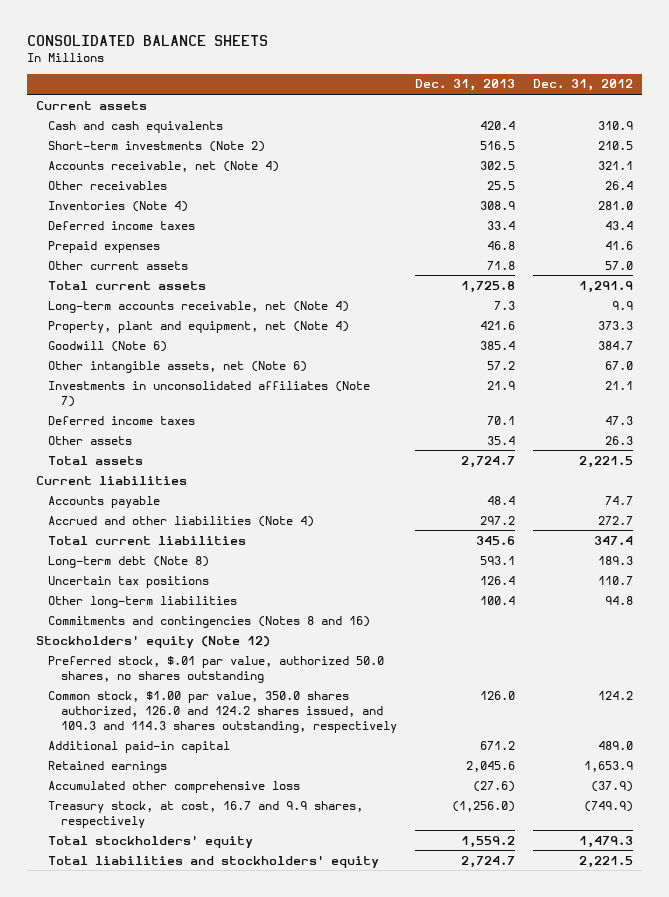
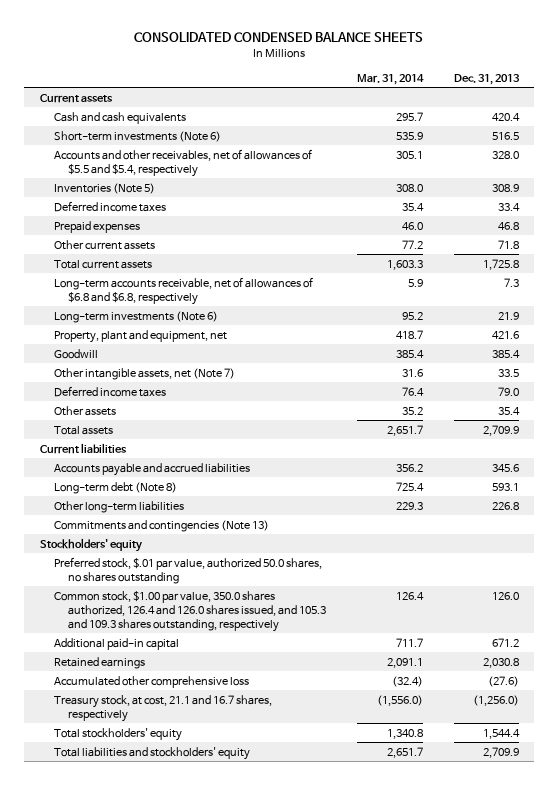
- CONSOLIDATED BALANCE SHEETS
+ CONSOLIDATED CONDENSED BALANCE SHEETS
- | Dec. 31, 2013 | Dec. 31, 2012
+ | Mar. 31, 2014 | Dec. 31, 2013
- Short-term investments (Note 2) | 516.5 | 210.5
- Accounts receivable, net (Note 4) | 302.5 | 321.1
- Other receivables | 25.5 | 26.4
- Inventories (Note 4) | 308.9 | 281.0
+ Short-term investments (Note 6) | 535.9 | 516.5
+ Accounts and other receivables, net of allowances of $5.5 and $5.4, respectively | 305.1 | 328.0
+ Inventories (Note 5) | 308.0 | 308.9
- Long-term accounts receivable, net (Note 4) | 7.3 | 9.9
- Property, plant and equipment, net (Note 4) | 421.6 | 373.3
- Goodwill (Note 6) | 385.4 | 384.7
- Other intangible assets, net (Note 6) | 57.2 | 67.0
- Investments in unconsolidated affiliates (Note 7) | 21.9 | 21.1
- Deferred income taxes | 70.1 | 47.3
+ Long-term accounts receivable, net of allowances of $6.8 and $6.8, respectively | 5.9 | 7.3
+ Long-term investments (Note 6) | 95.2 | 21.9
+ Property, plant and equipment, net | 418.7 | 421.6
+ Goodwill | 385.4 | 385.4
+ Other intangible assets, net (Note 7) | 31.6 | 33.5
+ Deferred income taxes | 76.4 | 79.0
- Total assets | 2,724.7 | 2,221.5
+ Total assets | 2,651.7 | 2,709.9
- Accounts payable | 48.4 | 74.7
- Accrued and other liabilities (Note 4) | 297.2 | 272.7
- Total current liabilities | 345.6 | 347.4
+ Accounts payable and accrued liabilities | 356.2 | 345.6
- Uncertain tax positions | 126.4 | 110.7
- Other long-term liabilities | 100.4 | 94.8
- Commitments and contingencies (Notes 8 and 16)
- Stockholders' equity (Note 12)
+ Other long-term liabilities | 229.3 | 226.8
+ Commitments and contingencies (Note 13)
+ Stockholders' equity
- Common stock, $1.00 par value, 350.0 shares authorized, 126.0 and 124.2 shares issued, and 109.3 and 114.3 shares outstanding, respectively | 126.0 | 124.2
+ Common stock, $1.00 par value, 350.0 shares authorized, 126.4 and 126.0 shares issued, and 105.3 and 109.3 shares outstanding, respectively | 126.4 | 126.0
- Retained earnings | 2,045.6 | 1,653.9
+ Retained earnings | 2,091.1 | 2,030.8
- Treasury stock, at cost, 16.7 and 9.9 shares, respectively | (1,256.0) | (749.9)
- Total stockholders' equity | 1,559.2 | 1,479.3
- Total liabilities and stockholders' equity | 2,724.7 | 2,221.5
+ Treasury stock, at cost, 21.1 and 16.7 shares, respectively | (1,556.0) | (1,256.0)
+ Total stockholders' equity | 1,340.8 | 1,544.4
+ Total liabilities and stockholders' equity | 2,651.7 | 2,709.9

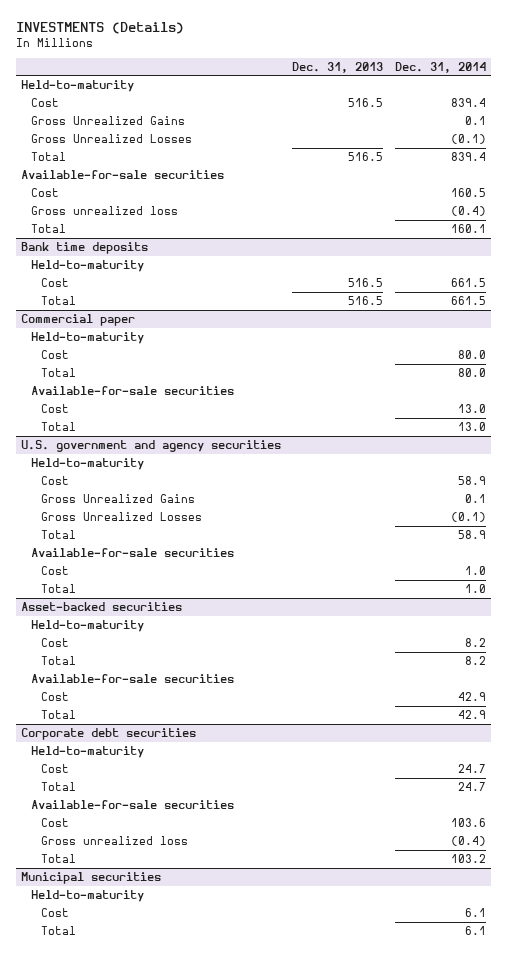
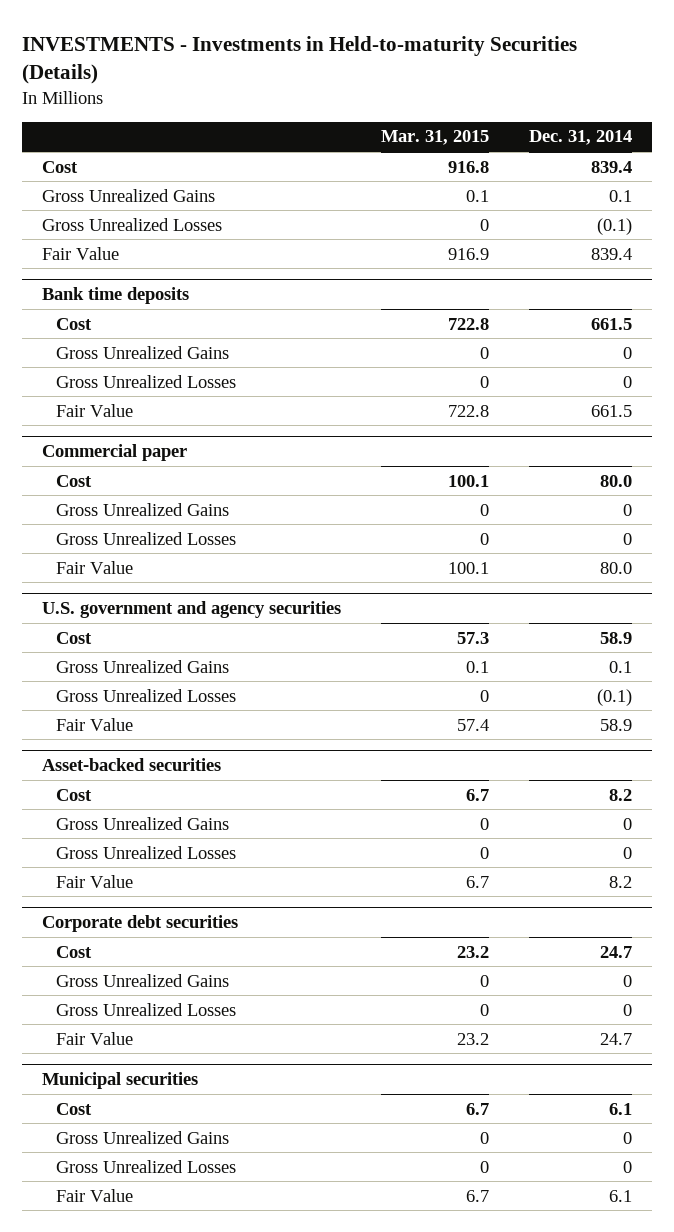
- INVESTMENTS (Details)
+ INVESTMENTS - Investments in Held-to-maturity Securities (Details)
- | Dec. 31, 2013 | Dec. 31, 2014
+ | Mar. 31, 2015 | Dec. 31, 2014
- Held-to-maturity
- Total | 516.5 | 839.4
- Available-for-sale securities
- Cost | | 160.5
- Gross unrealized loss | | (0.4)
- Total | | 160.1
+ Fair Value | 916.9 | 839.4
@ Bank time deposits
- Held-to-maturity
- Total | 516.5 | 661.5
+ Gross Unrealized Gains | 0 | 0
+ Gross Unrealized Losses | 0 | 0
+ Fair Value | 722.8 | 661.5
@ Commercial paper
- Held-to-maturity
- Total | | 80.0
- Available-for-sale securities
- Cost | | 13.0
- Total | | 13.0
+ Gross Unrealized Gains | 0 | 0
+ Gross Unrealized Losses | 0 | 0
+ Fair Value | 100.1 | 80.0
@ U.S. government and agency securities
- Held-to-maturity
- Total | | 58.9
- Available-for-sale securities
- Cost | | 1.0
- Total | | 1.0
+ Fair Value | 57.4 | 58.9
@ Asset-backed securities
- Held-to-maturity
- Total | | 8.2
- Available-for-sale securities
- Cost | | 42.9
- Total | | 42.9
+ Gross Unrealized Gains | 0 | 0
+ Gross Unrealized Losses | 0 | 0
+ Fair Value | 6.7 | 8.2
@ Corporate debt securities
- Held-to-maturity
- Total | | 24.7
- Available-for-sale securities
- Cost | | 103.6
- Gross unrealized loss | | (0.4)
- Total | | 103.2
+ Gross Unrealized Gains | 0 | 0
+ Gross Unrealized Losses | 0 | 0
+ Fair Value | 23.2 | 24.7
@ Municipal securities
- Held-to-maturity
- Total | | 6.1
+ Gross Unrealized Gains | 0 | 0
+ Gross Unrealized Losses | 0 | 0
+ Fair Value | 6.7 | 6.1

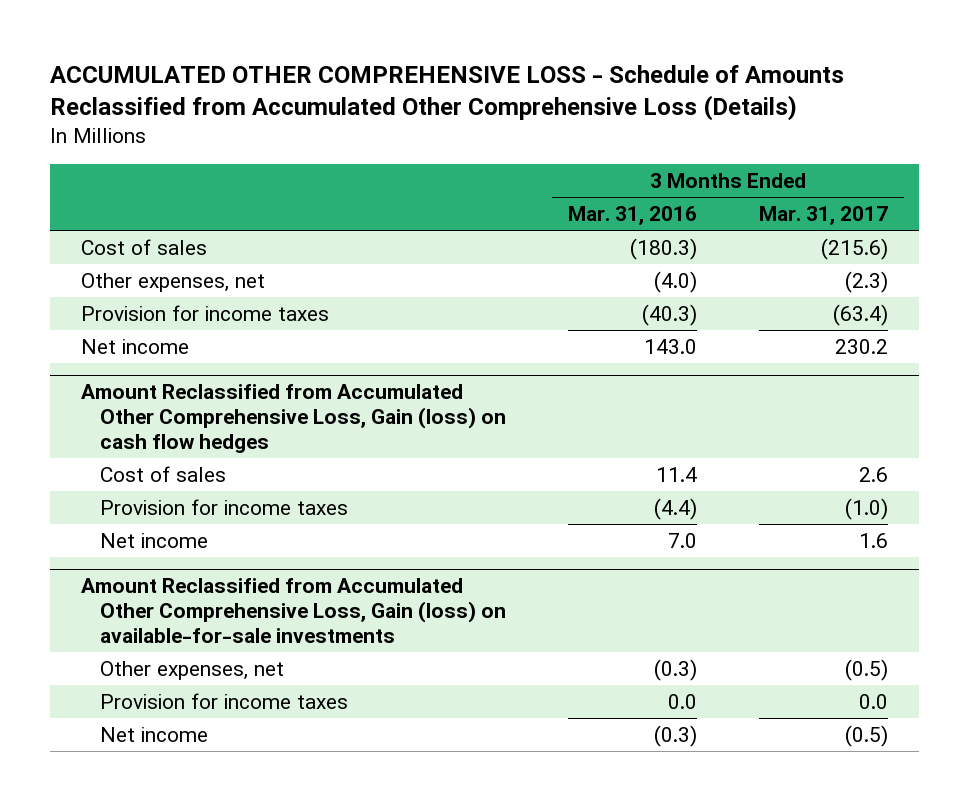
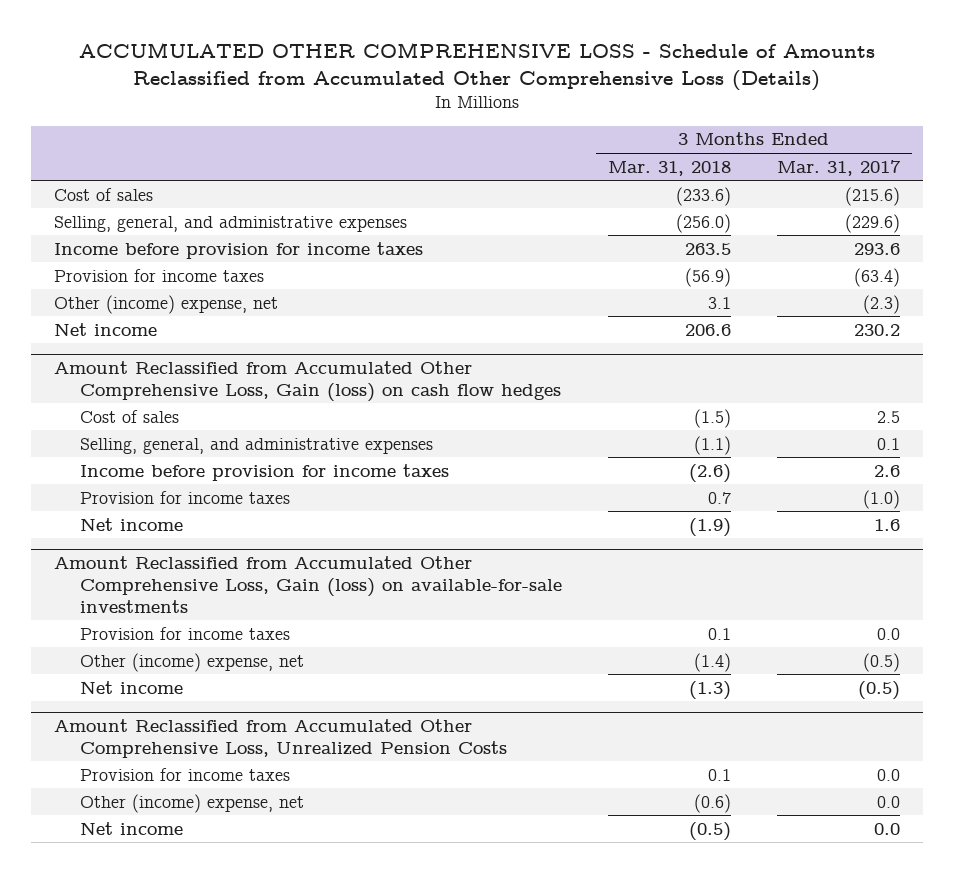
- | 3 Months Ended Mar. 31, 2016 | 3 Months Ended Mar. 31, 2017
+ | 3 Months Ended Mar. 31, 2018 | 3 Months Ended Mar. 31, 2017
- Other expenses, net | (4.0) | (2.3)
+ Selling, general, and administrative expenses | (256.0) | (229.6)
+ Income before provision for income taxes | 263.5 | 293.6
+ Other (income) expense, net | 3.1 | (2.3)
@ Amount Reclassified from Accumulated Other Comprehensive Loss, Gain (loss) on cash flow hedges
- Cost of sales | 11.4 | 2.6
+ Cost of sales | (1.5) | 2.5
+ Selling, general, and administrative expenses | (1.1) | 0.1
+ Income before provision for income taxes | (2.6) | 2.6
@ Amount Reclassified from Accumulated Other Comprehensive Loss, Gain (loss) on available-for-sale investments
- Other expenses, net | (0.3) | (0.5)
+ Other (income) expense, net | (1.4) | (0.5)
+ Amount Reclassified from Accumulated Other Comprehensive Loss, Unrealized Pension Costs
+ Provision for income taxes | 0.1 | 0.0
+ Other (income) expense, net | (0.6) | 0.0
+ Net income | (0.5) | 0.0

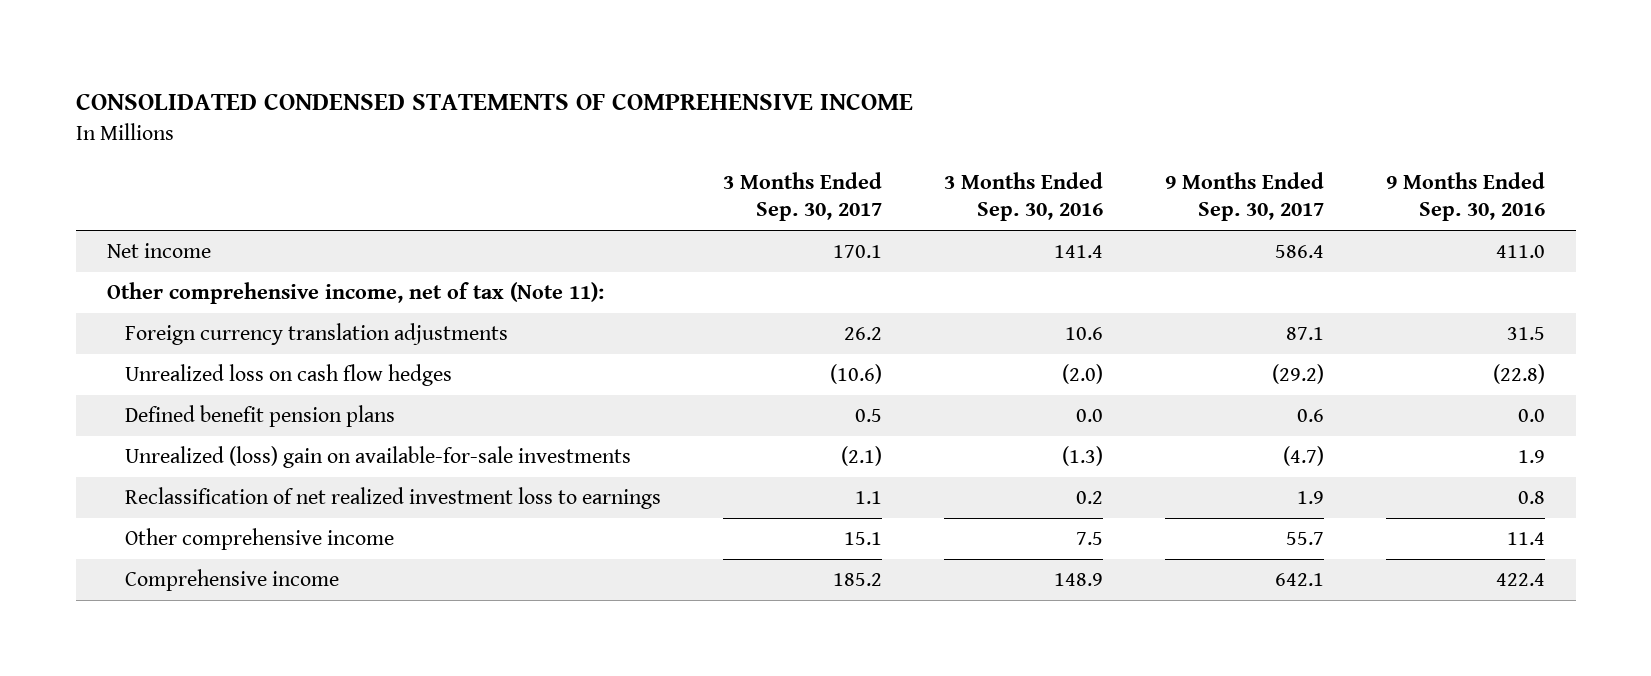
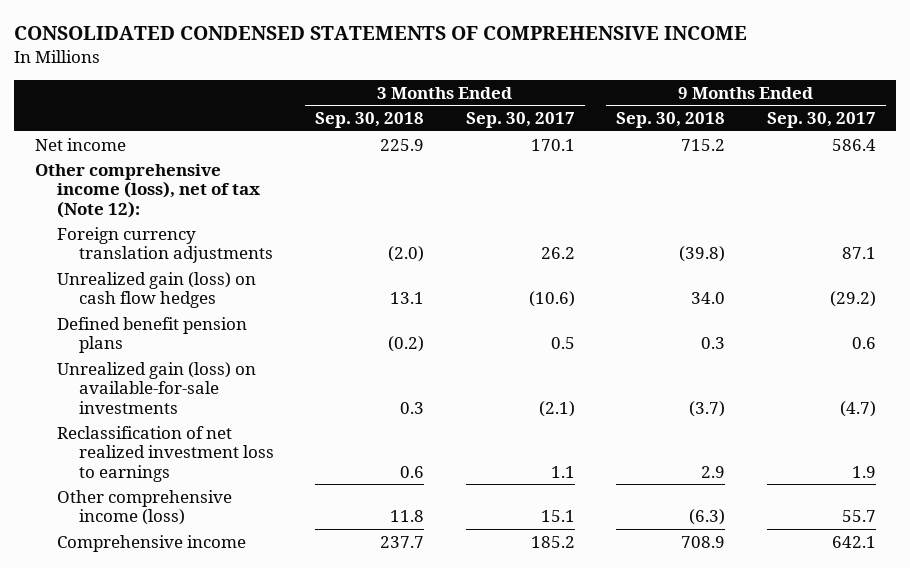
- | 3 Months Ended Sep. 30, 2017 | 3 Months Ended Sep. 30, 2016 | 9 Months Ended Sep. 30, 2017 | 9 Months Ended Sep. 30, 2016
+ | 3 Months Ended Sep. 30, 2018 | 3 Months Ended Sep. 30, 2017 | 9 Months Ended Sep. 30, 2018 | 9 Months Ended Sep. 30, 2017
- Other comprehensive income, net of tax (Note 11):
+ Other comprehensive income (loss), net of tax (Note 12):
- Unrealized loss on cash flow hedges | (10.6) | (2.0) | (29.2) | (22.8)
+ Unrealized gain (loss) on cash flow hedges | 13.1 | (10.6) | 34.0 | (29.2)
- Unrealized (loss) gain on available-for-sale investments | (2.1) | (1.3) | (4.7) | 1.9
+ Unrealized gain (loss) on available-for-sale investments | 0.3 | (2.1) | (3.7) | (4.7)
- Other comprehensive income | 15.1 | 7.5 | 55.7 | 11.4
+ Other comprehensive income (loss) | 11.8 | 15.1 | (6.3) | 55.7

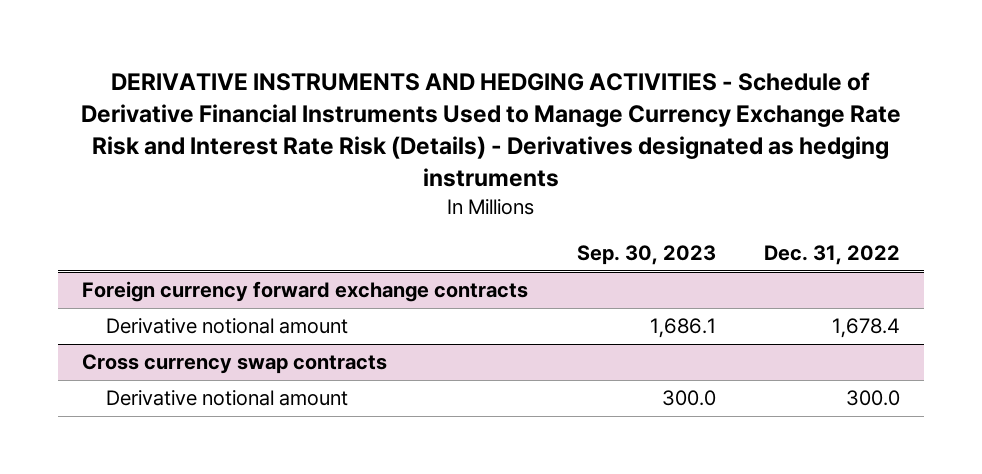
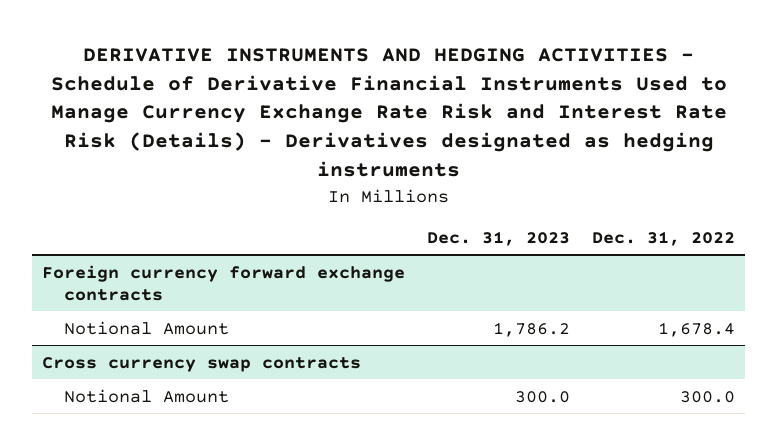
- | Sep. 30, 2023 | Dec. 31, 2022
+ | Dec. 31, 2023 | Dec. 31, 2022
@ Foreign currency forward exchange contracts
- Derivative notional amount | 1,686.1 | 1,678.4
+ Notional Amount | 1,786.2 | 1,678.4
@ Cross currency swap contracts
- Derivative notional amount | 300.0 | 300.0
+ Notional Amount | 300.0 | 300.0

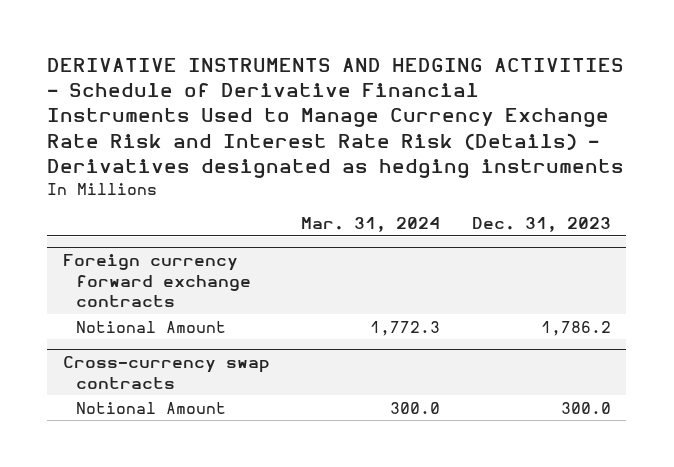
- | Dec. 31, 2023 | Dec. 31, 2022
+ | Mar. 31, 2024 | Dec. 31, 2023
- Cross currency swap contracts
+ Cross-currency swap contracts

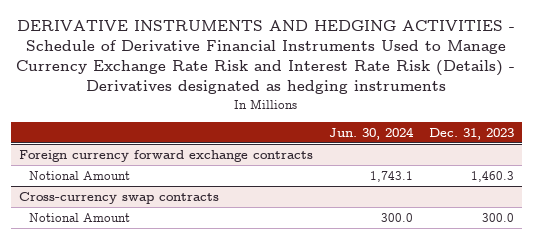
- | Mar. 31, 2024 | Dec. 31, 2023
+ | Jun. 30, 2024 | Dec. 31, 2023
@ Foreign currency forward exchange contracts
- Notional Amount | 1,772.3 | 1,786.2
+ Notional Amount | 1,743.1 | 1,460.3

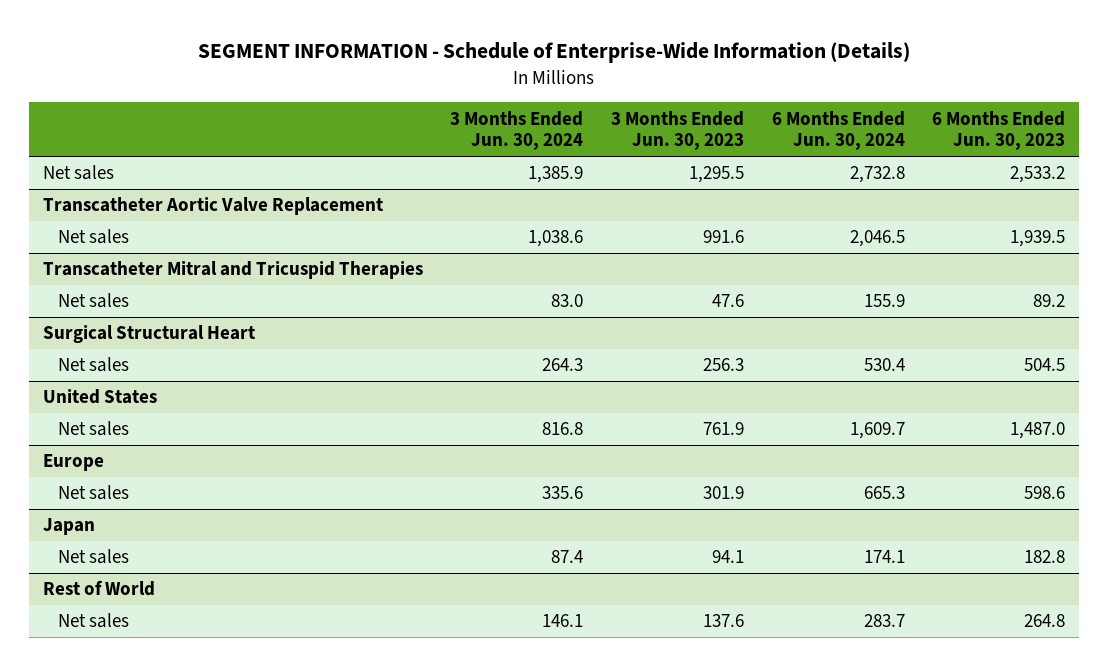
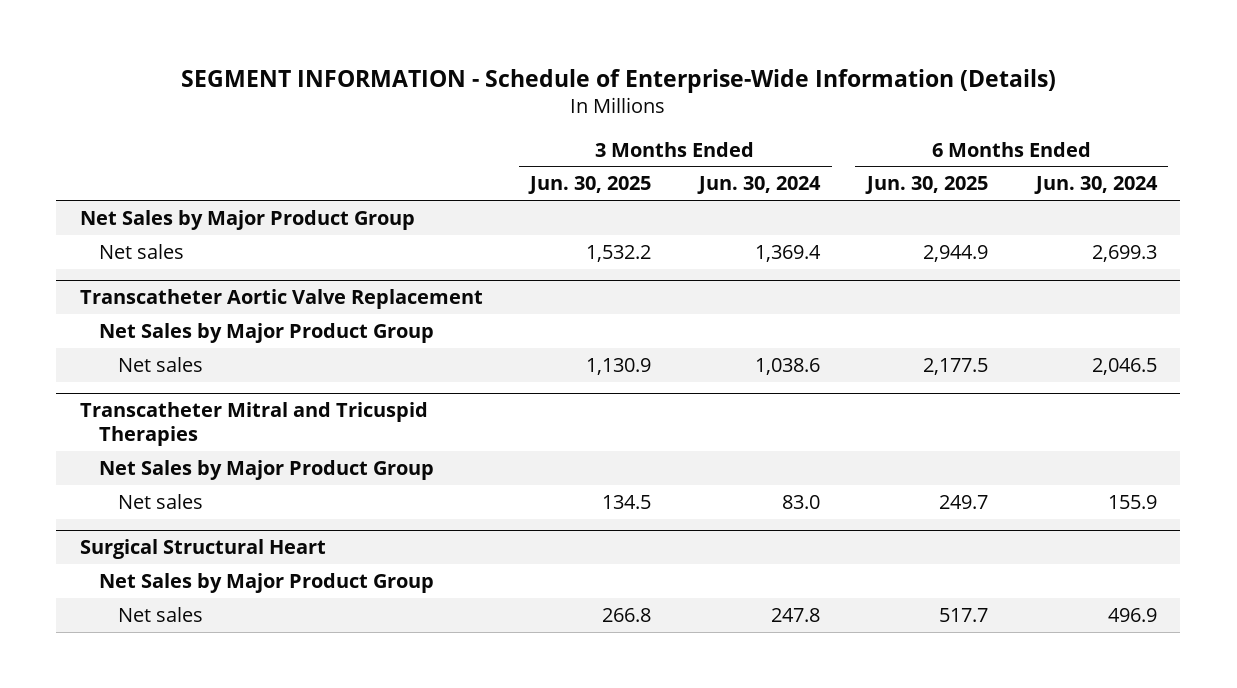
- | 3 Months Ended Jun. 30, 2024 | 3 Months Ended Jun. 30, 2023 | 6 Months Ended Jun. 30, 2024 | 6 Months Ended Jun. 30, 2023
+ | 3 Months Ended Jun. 30, 2025 | 3 Months Ended Jun. 30, 2024 | 6 Months Ended Jun. 30, 2025 | 6 Months Ended Jun. 30, 2024
- Net sales | 1,385.9 | 1,295.5 | 2,732.8 | 2,533.2
+ Net Sales by Major Product Group
+ Net sales | 1,532.2 | 1,369.4 | 2,944.9 | 2,699.3
@ Transcatheter Aortic Valve Replacement
+ Net Sales by Major Product Group
@ Transcatheter Mitral and Tricuspid Therapies
+ Net Sales by Major Product Group
@ Surgical Structural Heart
- Net sales | 264.3 | 256.3 | 530.4 | 504.5
- United States
- Net sales | 816.8 | 761.9 | 1,609.7 | 1,487.0
- Europe
- Net sales | 335.6 | 301.9 | 665.3 | 598.6
- Japan
- Net sales | 87.4 | 94.1 | 174.1 | 182.8
- Rest of World
- Net sales | 146.1 | 137.6 | 283.7 | 264.8
@ Surgical Structural Heart
+ Net Sales by Major Product Group
+ Net sales | 266.8 | 247.8 | 517.7 | 496.9

